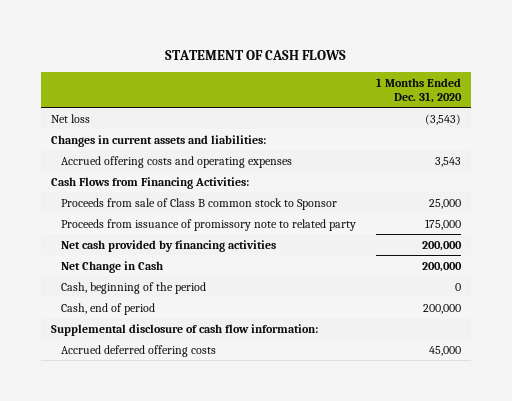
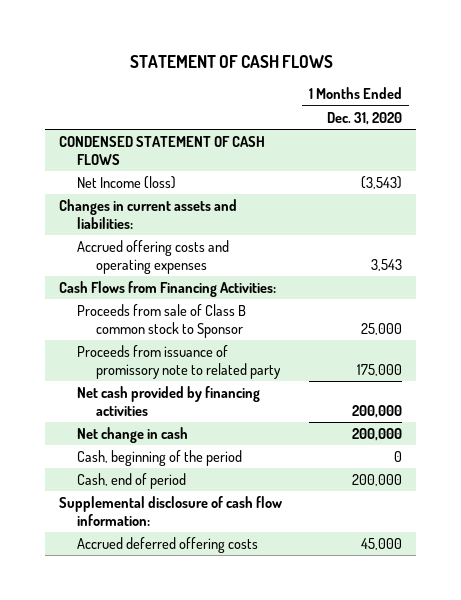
- Net loss | (3,543)
+ CONDENSED STATEMENT OF CASH FLOWS
+ Net Income (loss) | (3,543)
- Net Change in Cash | 200,000
+ Net change in cash | 200,000

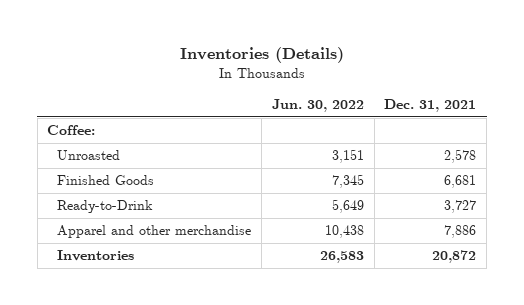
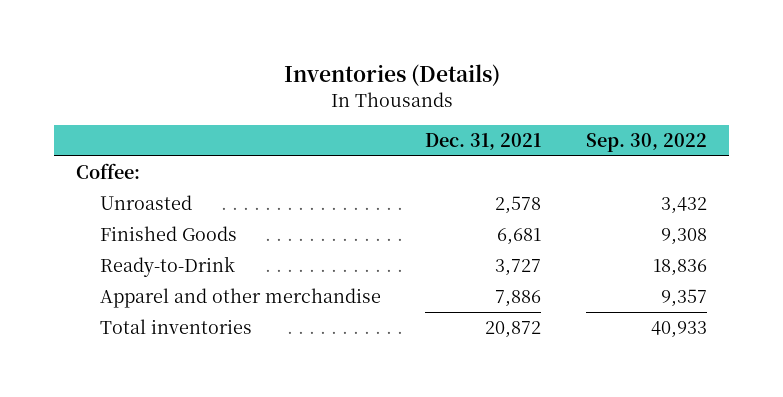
- | Jun. 30, 2022 | Dec. 31, 2021
+ | Dec. 31, 2021 | Sep. 30, 2022
- Inventories | 26,583 | 20,872
+ Total inventories | 20,872 | 40,933

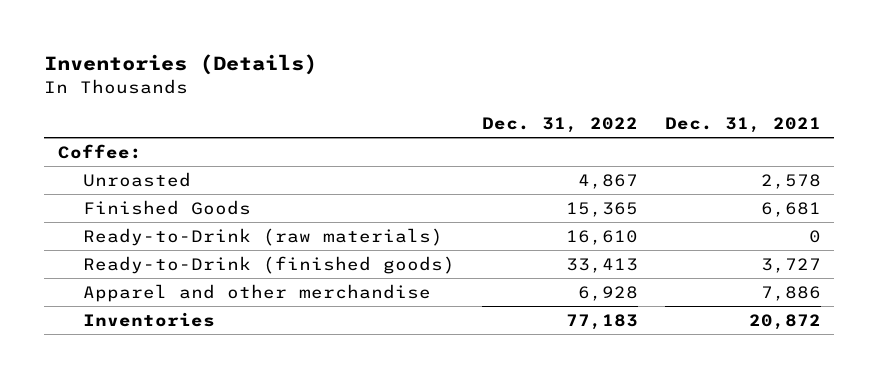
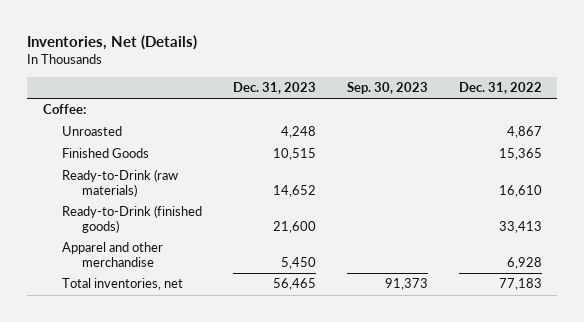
- Inventories (Details)
+ Inventories, Net (Details)
- | Dec. 31, 2022 | Dec. 31, 2021
+ | Dec. 31, 2023 | Sep. 30, 2023 | Dec. 31, 2022
- Inventories | 77,183 | 20,872
+ Total inventories, net | 56,465 | 91,373 | 77,183

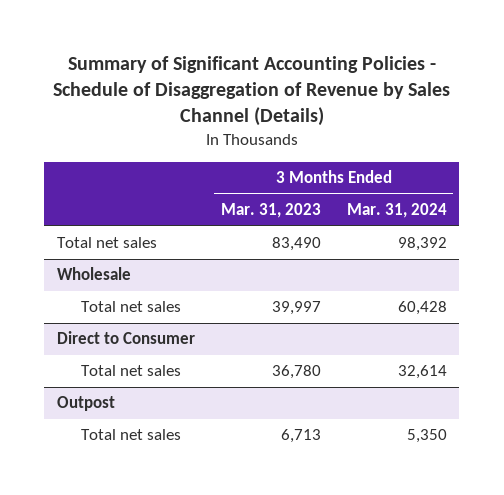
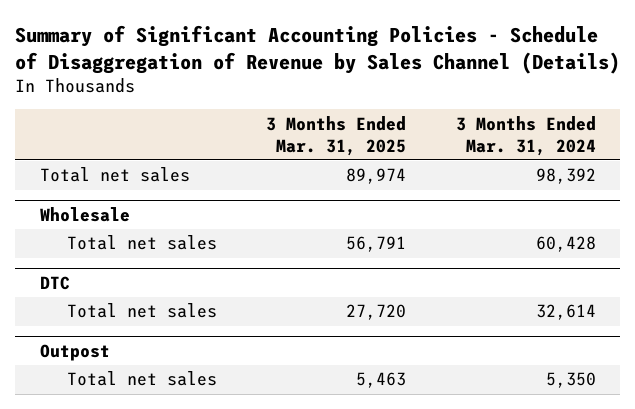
- | 3 Months Ended Mar. 31, 2023 | 3 Months Ended Mar. 31, 2024
+ | 3 Months Ended Mar. 31, 2025 | 3 Months Ended Mar. 31, 2024
- Direct to Consumer
+ DTC

